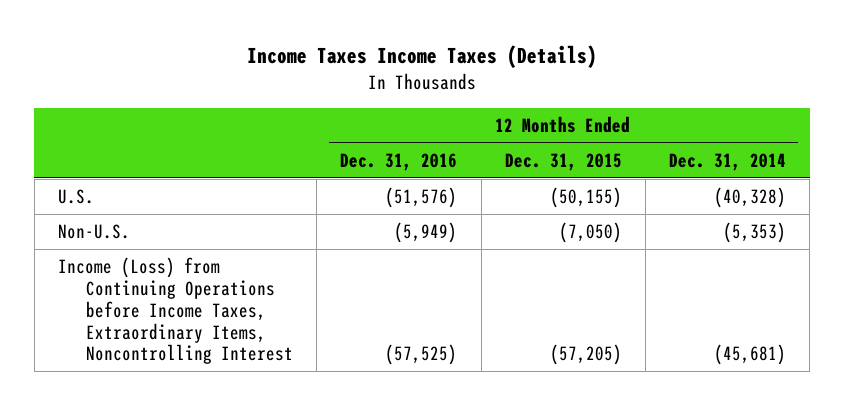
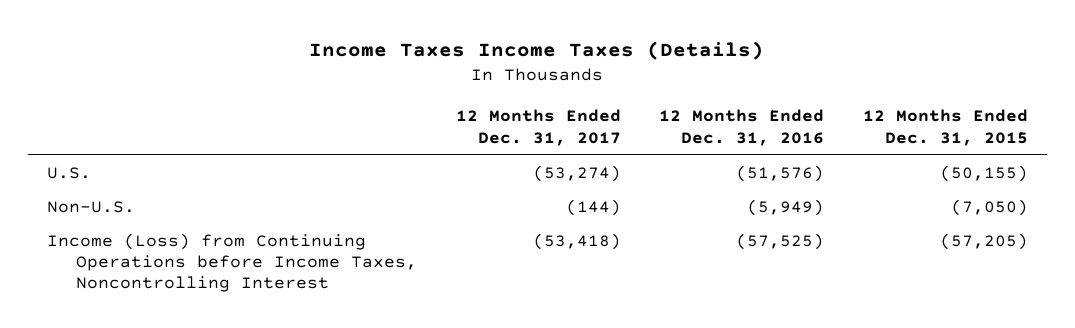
- | 12 Months Ended Dec. 31, 2016 | 12 Months Ended Dec. 31, 2015 | 12 Months Ended Dec. 31, 2014
+ | 12 Months Ended Dec. 31, 2017 | 12 Months Ended Dec. 31, 2016 | 12 Months Ended Dec. 31, 2015
- Income (Loss) from Continuing Operations before Income Taxes, Extraordinary Items, Noncontrolling Interest | (57,525) | (57,205) | (45,681)
+ Income (Loss) from Continuing Operations before Income Taxes, Noncontrolling Interest | (53,418) | (57,525) | (57,205)

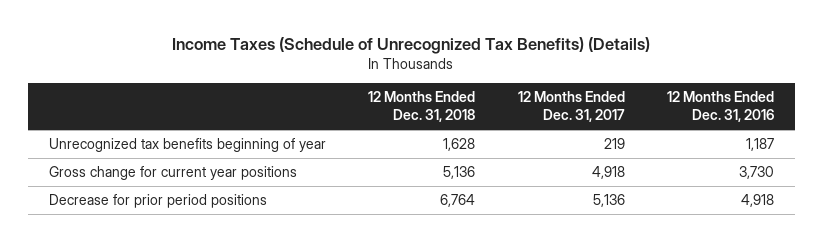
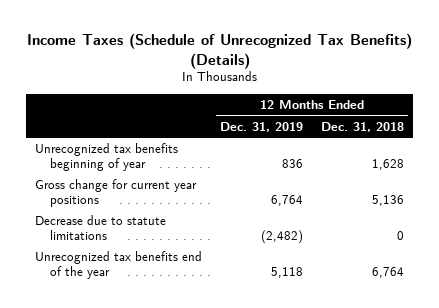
- | 12 Months Ended Dec. 31, 2018 | 12 Months Ended Dec. 31, 2017 | 12 Months Ended Dec. 31, 2016
+ | 12 Months Ended Dec. 31, 2019 | 12 Months Ended Dec. 31, 2018
- Decrease for prior period positions | 6,764 | 5,136 | 4,918
+ Decrease due to statute limitations | (2,482) | 0
+ Unrecognized tax benefits end of the year | 5,118 | 6,764

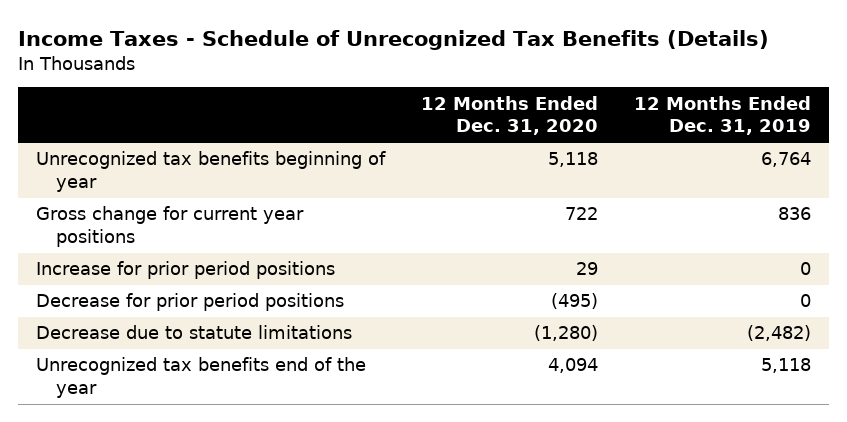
- Income Taxes (Schedule of Unrecognized Tax Benefits) (Details)
+ Income Taxes - Schedule of Unrecognized Tax Benefits (Details)
- | 12 Months Ended Dec. 31, 2019 | 12 Months Ended Dec. 31, 2018
+ | 12 Months Ended Dec. 31, 2020 | 12 Months Ended Dec. 31, 2019
- Unrecognized tax benefits beginning of year | 836 | 1,628
- Gross change for current year positions | 6,764 | 5,136
+ Unrecognized tax benefits beginning of year | 5,118 | 6,764
+ Gross change for current year positions | 722 | 836
+ Increase for prior period positions | 29 | 0
+ Decrease for prior period positions | (495) | 0

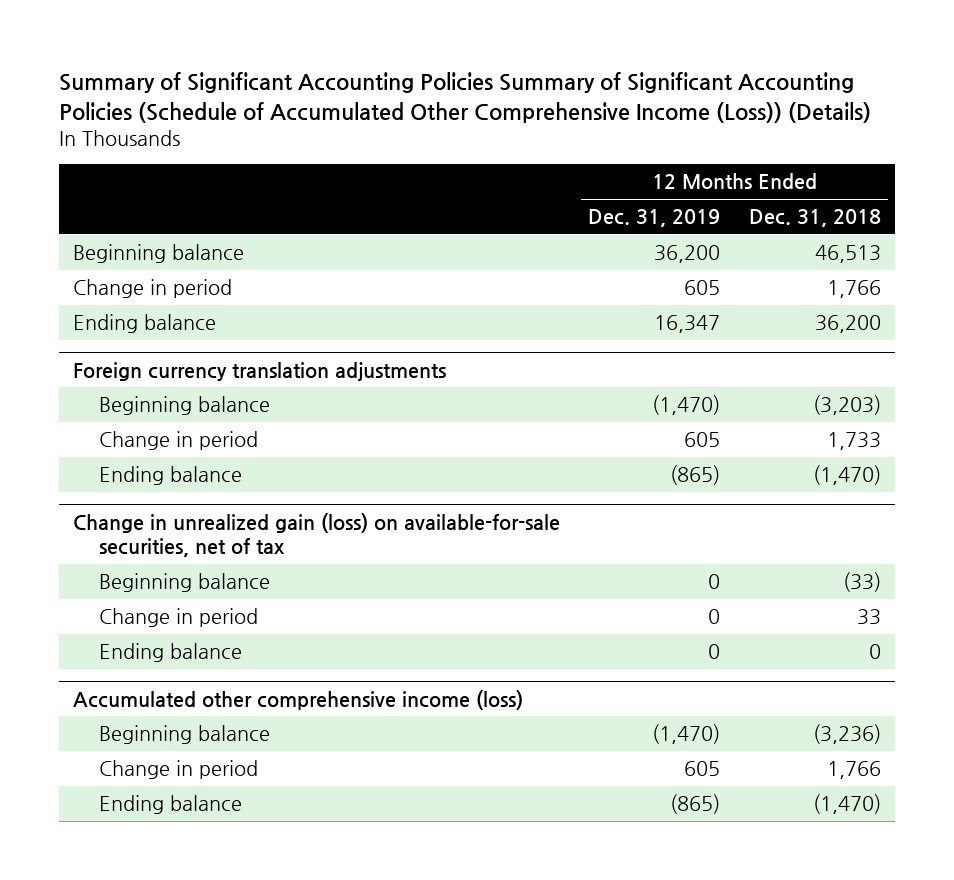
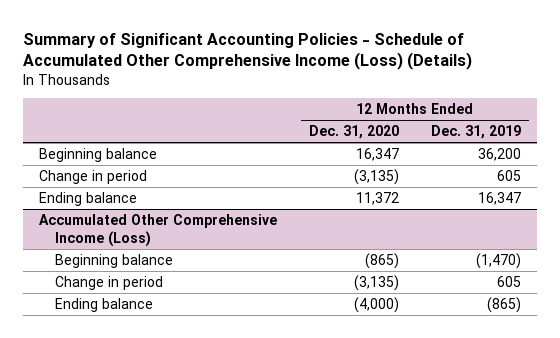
- Summary of Significant Accounting Policies Summary of Significant Accounting Policies (Schedule of Accumulated Other Comprehensive Income (Loss)) (Details)
+ Summary of Significant Accounting Policies - Schedule of Accumulated Other Comprehensive Income (Loss) (Details)
- | 12 Months Ended Dec. 31, 2019 | 12 Months Ended Dec. 31, 2018
+ | 12 Months Ended Dec. 31, 2020 | 12 Months Ended Dec. 31, 2019
- Foreign currency translation adjustments
- Beginning balance | (1,470) | (3,203)
- Change in period | 605 | 1,733
- Ending balance | (865) | (1,470)
- Change in unrealized gain (loss) on available-for-sale securities, net of tax
- Beginning balance | 0 | (33)
- Change in period | 0 | 33
- Ending balance | 0 | 0
- Accumulated other comprehensive income (loss)
+ Accumulated Other Comprehensive Income (Loss)

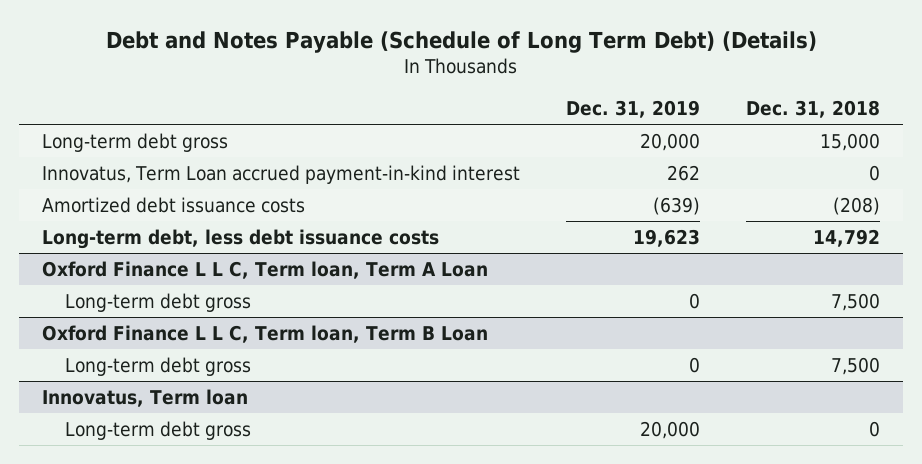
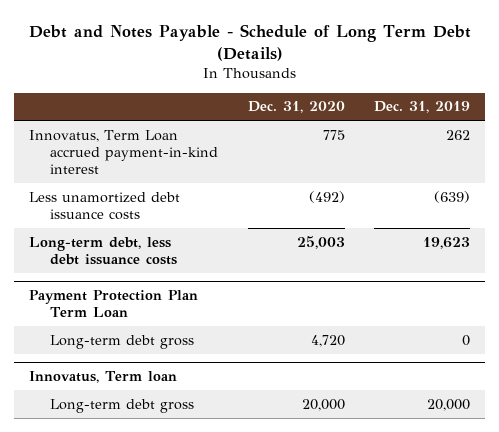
- Debt and Notes Payable (Schedule of Long Term Debt) (Details)
+ Debt and Notes Payable - Schedule of Long Term Debt (Details)
- | Dec. 31, 2019 | Dec. 31, 2018
+ | Dec. 31, 2020 | Dec. 31, 2019
- Long-term debt gross | 20,000 | 15,000
- Amortized debt issuance costs | (639) | (208)
+ Less unamortized debt issuance costs | (492) | (639)
- Oxford Finance L L C, Term loan, Term A Loan
- Long-term debt gross | 0 | 7,500
- Oxford Finance L L C, Term loan, Term B Loan
+ Payment Protection Plan Term Loan

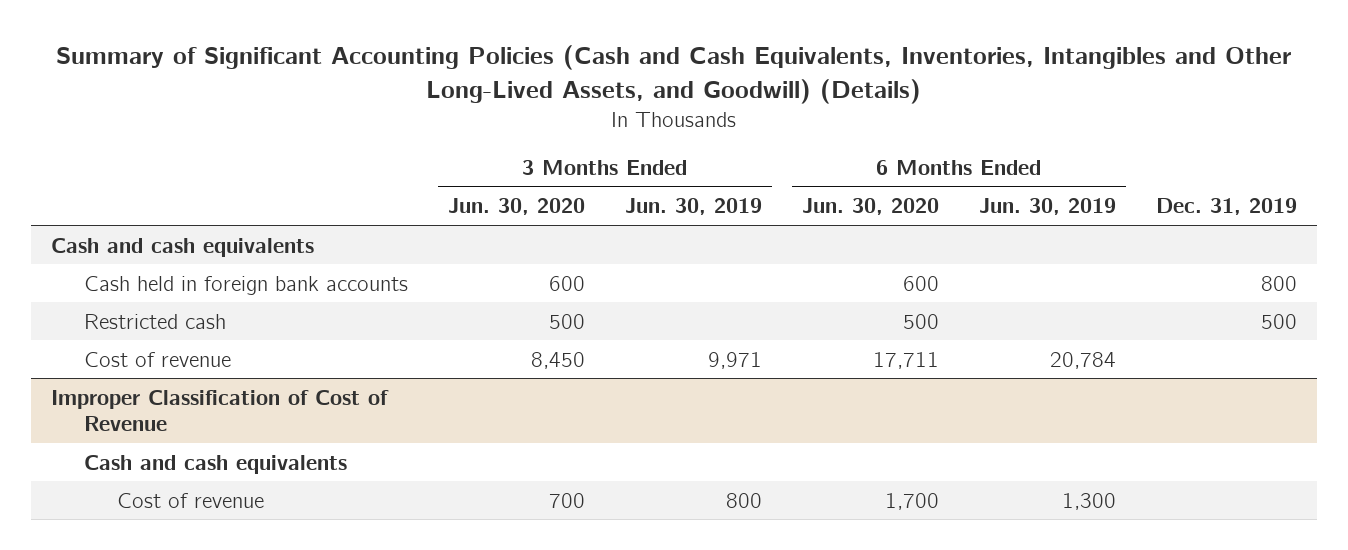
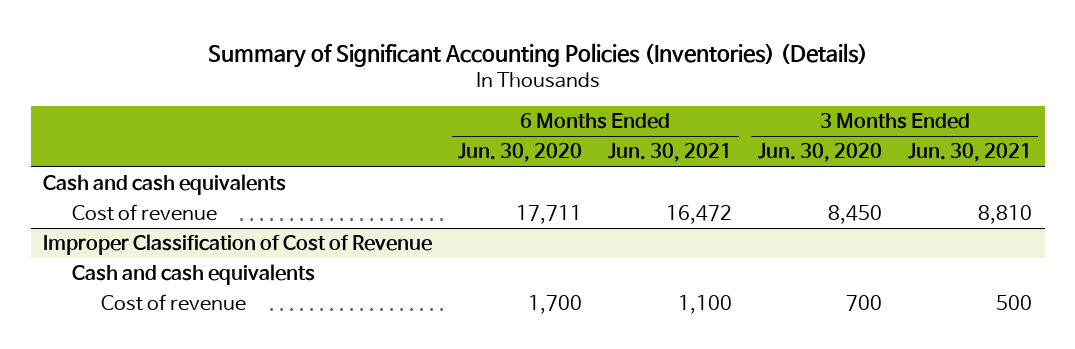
- Summary of Significant Accounting Policies (Cash and Cash Equivalents, Inventories, Intangibles and Other Long-Lived Assets, and Goodwill) (Details)
+ Summary of Significant Accounting Policies (Inventories) (Details)
- | 3 Months Ended Jun. 30, 2020 | 3 Months Ended Jun. 30, 2019 | 6 Months Ended Jun. 30, 2020 | 6 Months Ended Jun. 30, 2019 | Dec. 31, 2019
+ | 6 Months Ended Jun. 30, 2020 | 6 Months Ended Jun. 30, 2021 | 3 Months Ended Jun. 30, 2020 | 3 Months Ended Jun. 30, 2021
- Cash held in foreign bank accounts | 600 | | 600 | | 800
- Restricted cash | 500 | | 500 | | 500

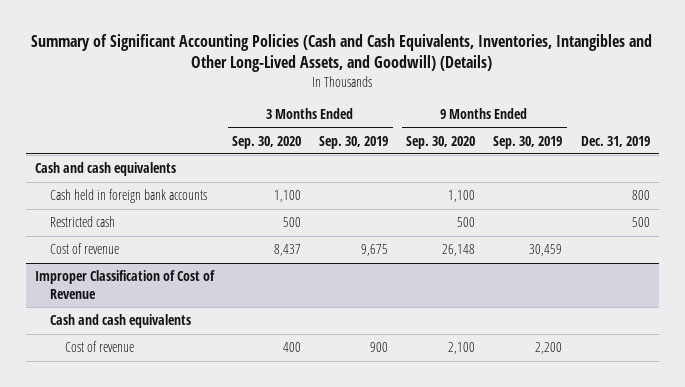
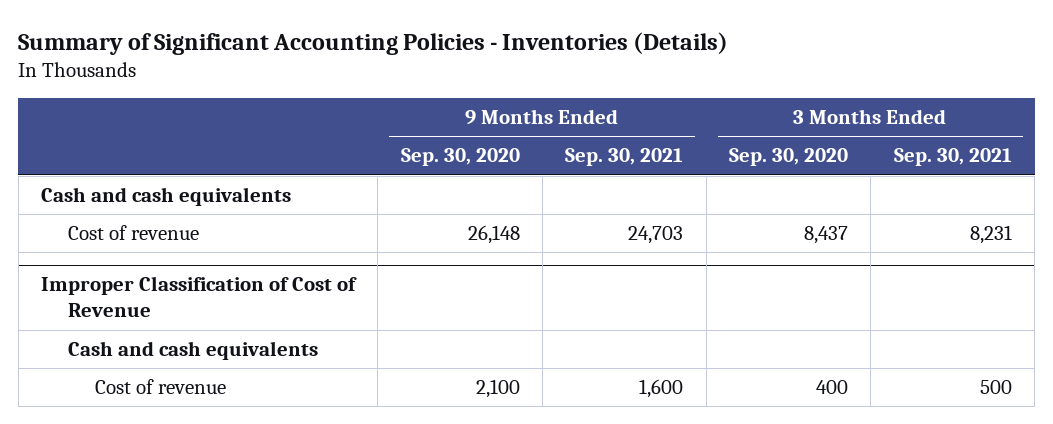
- Summary of Significant Accounting Policies (Cash and Cash Equivalents, Inventories, Intangibles and Other Long-Lived Assets, and Goodwill) (Details)
+ Summary of Significant Accounting Policies - Inventories (Details)
- | 3 Months Ended Sep. 30, 2020 | 3 Months Ended Sep. 30, 2019 | 9 Months Ended Sep. 30, 2020 | 9 Months Ended Sep. 30, 2019 | Dec. 31, 2019
+ | 9 Months Ended Sep. 30, 2020 | 9 Months Ended Sep. 30, 2021 | 3 Months Ended Sep. 30, 2020 | 3 Months Ended Sep. 30, 2021
- Cash held in foreign bank accounts | 1,100 | | 1,100 | | 800
- Restricted cash | 500 | | 500 | | 500

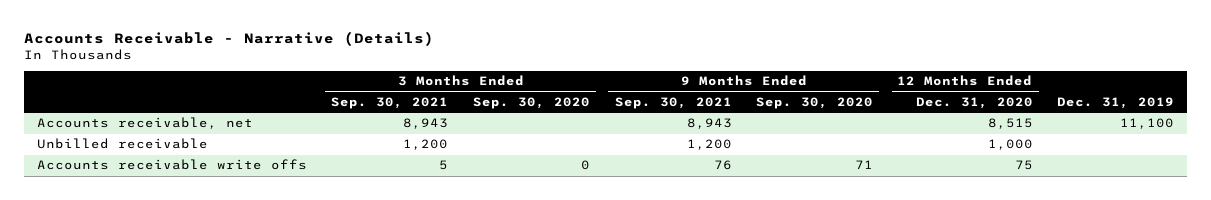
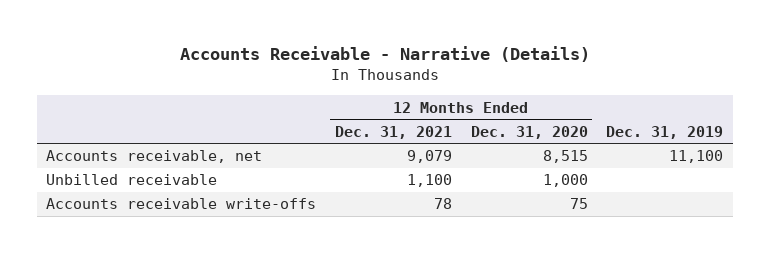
- | 3 Months Ended Sep. 30, 2021 | 3 Months Ended Sep. 30, 2020 | 9 Months Ended Sep. 30, 2021 | 9 Months Ended Sep. 30, 2020 | 12 Months Ended Dec. 31, 2020 | Dec. 31, 2019
+ | 12 Months Ended Dec. 31, 2021 | 12 Months Ended Dec. 31, 2020 | Dec. 31, 2019
- Accounts receivable write offs | 5 | 0 | 76 | 71 | 75 |
+ Accounts receivable write-offs | 78 | 75 |

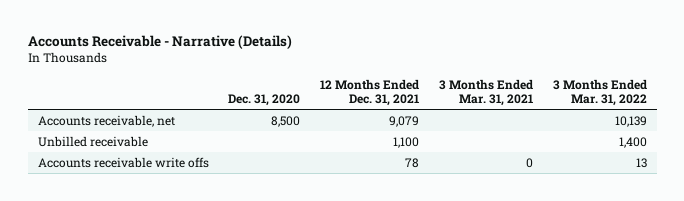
- | 12 Months Ended Dec. 31, 2021 | 12 Months Ended Dec. 31, 2020 | Dec. 31, 2019
+ | Dec. 31, 2020 | 12 Months Ended Dec. 31, 2021 | 3 Months Ended Mar. 31, 2021 | 3 Months Ended Mar. 31, 2022
- Accounts receivable write-offs | 78 | 75 |
+ Accounts receivable write offs | | 78 | 0 | 13

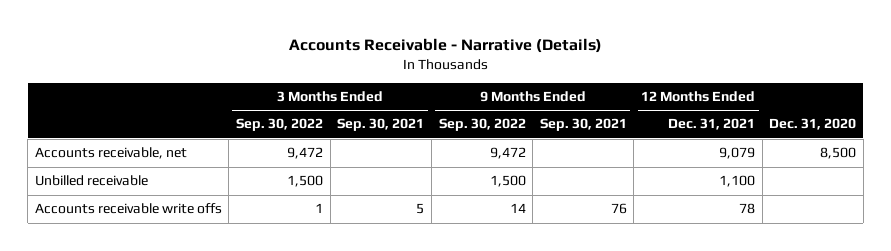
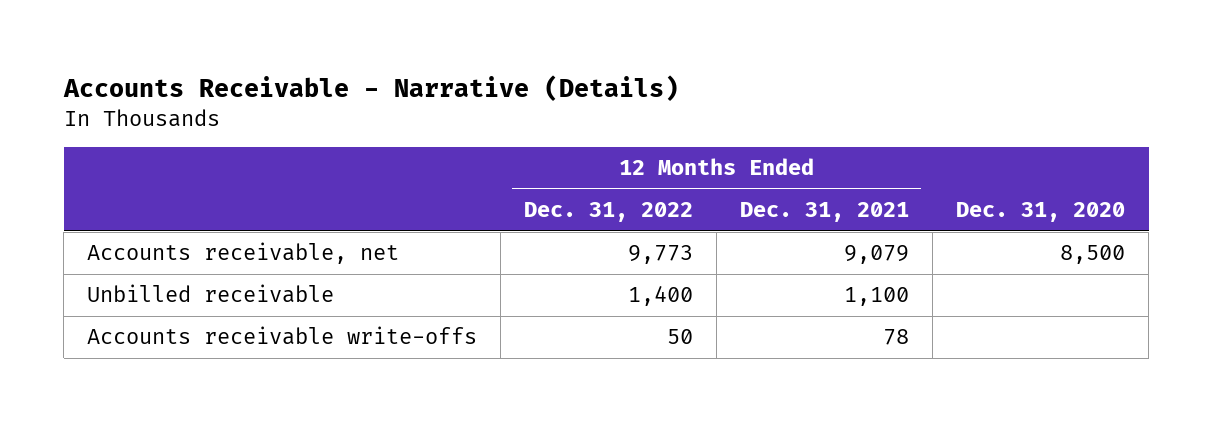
- | 3 Months Ended Sep. 30, 2022 | 3 Months Ended Sep. 30, 2021 | 9 Months Ended Sep. 30, 2022 | 9 Months Ended Sep. 30, 2021 | 12 Months Ended Dec. 31, 2021 | Dec. 31, 2020
+ | 12 Months Ended Dec. 31, 2022 | 12 Months Ended Dec. 31, 2021 | Dec. 31, 2020
- Accounts receivable write offs | 1 | 5 | 14 | 76 | 78 |
+ Accounts receivable write-offs | 50 | 78 |

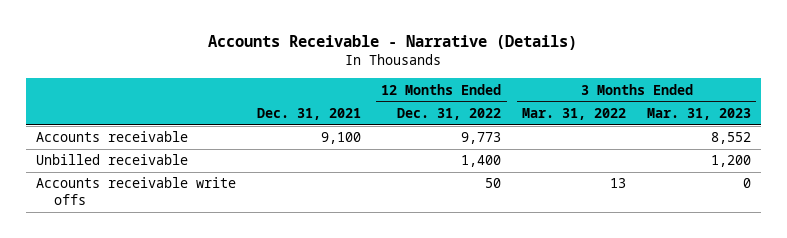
- | 12 Months Ended Dec. 31, 2022 | 12 Months Ended Dec. 31, 2021 | Dec. 31, 2020
+ | Dec. 31, 2021 | 12 Months Ended Dec. 31, 2022 | 3 Months Ended Mar. 31, 2022 | 3 Months Ended Mar. 31, 2023
- Accounts receivable, net | 9,773 | 9,079 | 8,500
+ Accounts receivable | 9,100 | 9,773 | | 8,552
- Accounts receivable write-offs | 50 | 78 |
+ Accounts receivable write offs | | 50 | 13 | 0

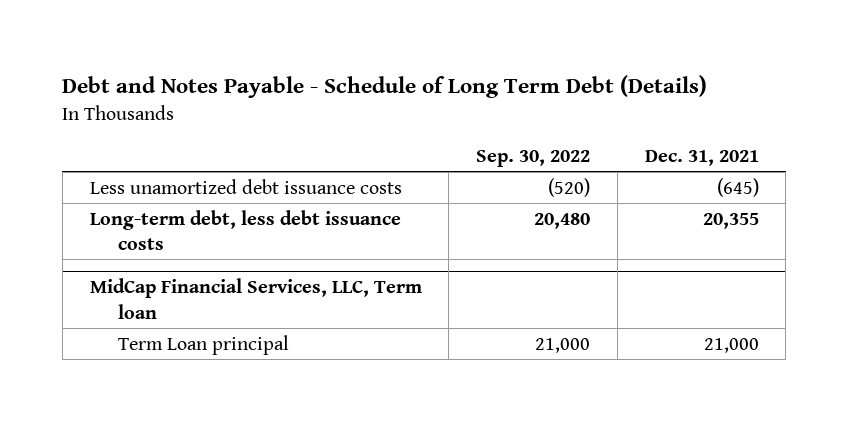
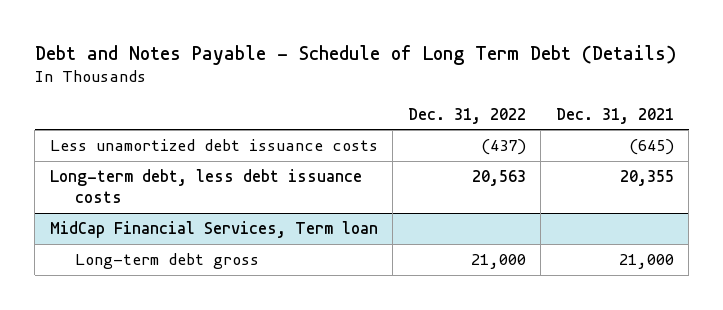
- | Sep. 30, 2022 | Dec. 31, 2021
+ | Dec. 31, 2022 | Dec. 31, 2021
- MidCap Financial Services, LLC, Term loan
- Term Loan principal | 21,000 | 21,000
+ MidCap Financial Services, Term loan
+ Long-term debt gross | 21,000 | 21,000

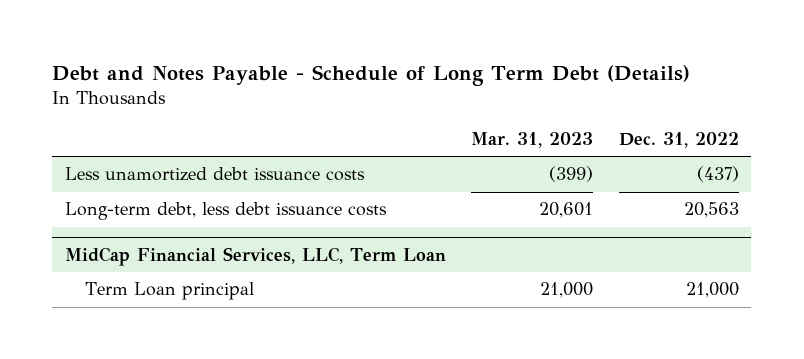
- | Dec. 31, 2022 | Dec. 31, 2021
+ | Mar. 31, 2023 | Dec. 31, 2022
- MidCap Financial Services, Term loan
- Long-term debt gross | 21,000 | 21,000
+ MidCap Financial Services, LLC, Term Loan
+ Term Loan principal | 21,000 | 21,000

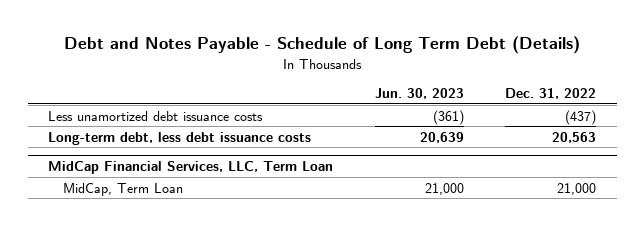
- | Mar. 31, 2023 | Dec. 31, 2022
+ | Jun. 30, 2023 | Dec. 31, 2022
@ MidCap Financial Services, LLC, Term Loan
- Term Loan principal | 21,000 | 21,000
+ MidCap, Term Loan | 21,000 | 21,000

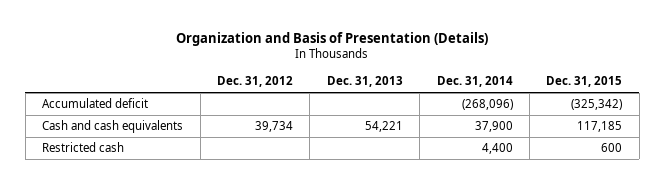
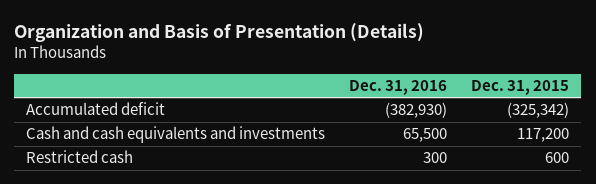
- | Dec. 31, 2012 | Dec. 31, 2013 | Dec. 31, 2014 | Dec. 31, 2015
+ | Dec. 31, 2016 | Dec. 31, 2015
- Cash and cash equivalents | 39,734 | 54,221 | 37,900 | 117,185
+ Cash and cash equivalents and investments | 65,500 | 117,200

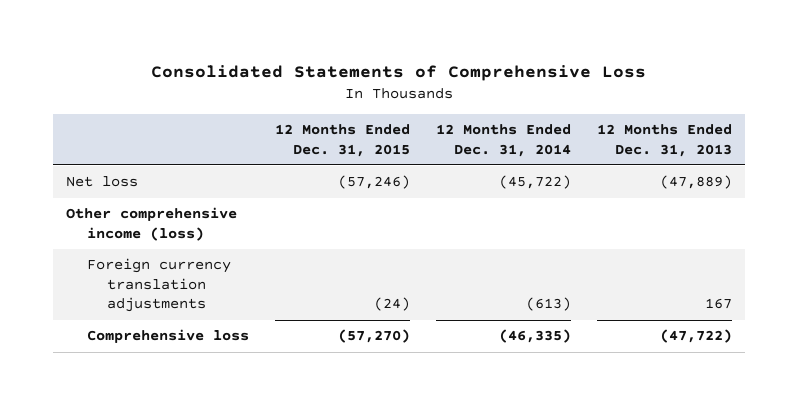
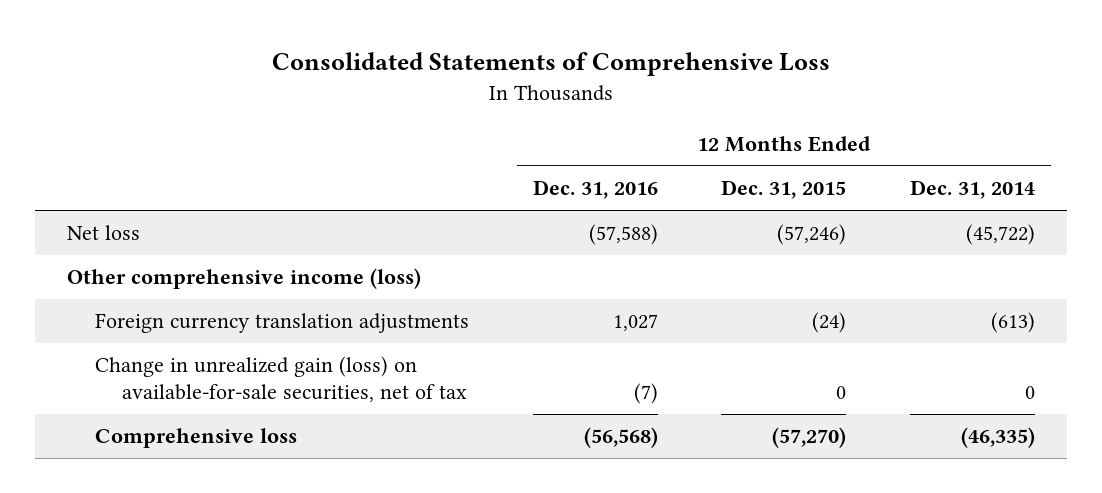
- | 12 Months Ended Dec. 31, 2015 | 12 Months Ended Dec. 31, 2014 | 12 Months Ended Dec. 31, 2013
+ | 12 Months Ended Dec. 31, 2016 | 12 Months Ended Dec. 31, 2015 | 12 Months Ended Dec. 31, 2014
+ Change in unrealized gain (loss) on available-for-sale securities, net of tax | (7) | 0 | 0

